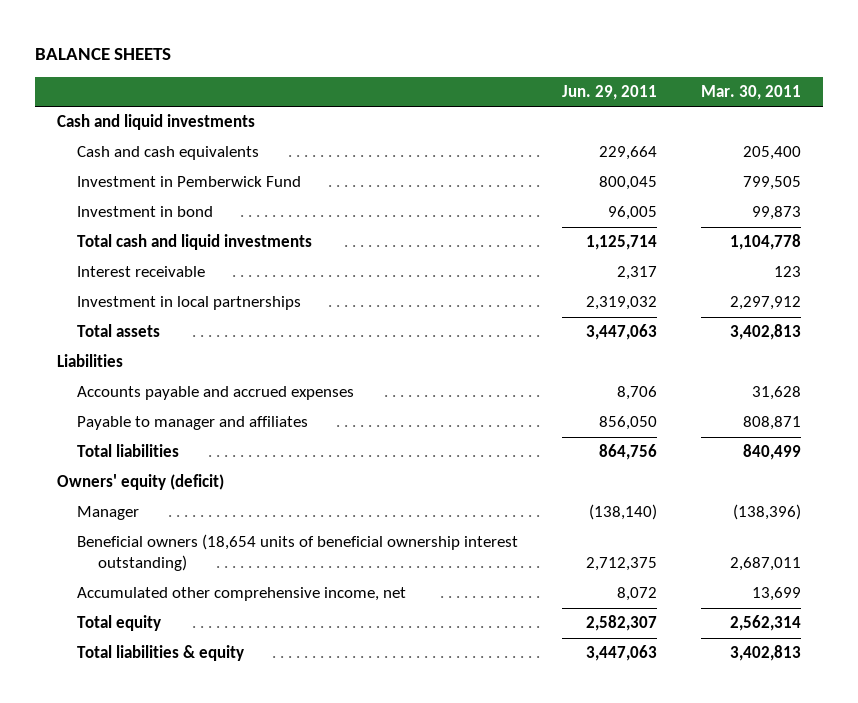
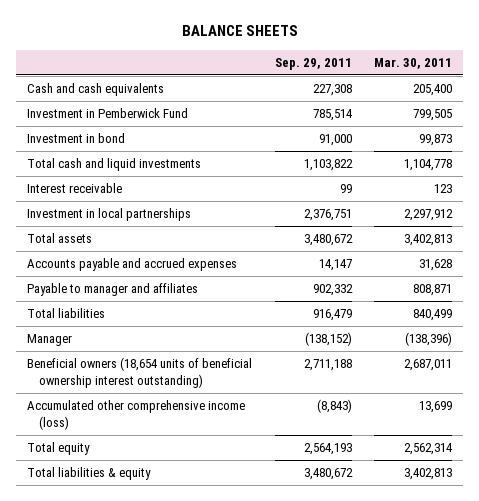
- | Jun. 29, 2011 | Mar. 30, 2011
+ | Sep. 29, 2011 | Mar. 30, 2011
- Cash and liquid investments
- Liabilities
- Owners' equity (deficit)
- Accumulated other comprehensive income, net | 8,072 | 13,699
+ Accumulated other comprehensive income (loss) | (8,843) | 13,699

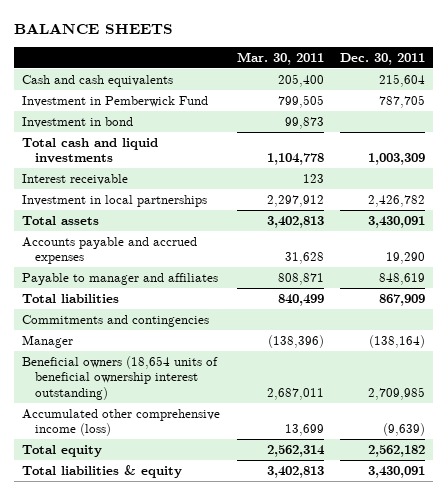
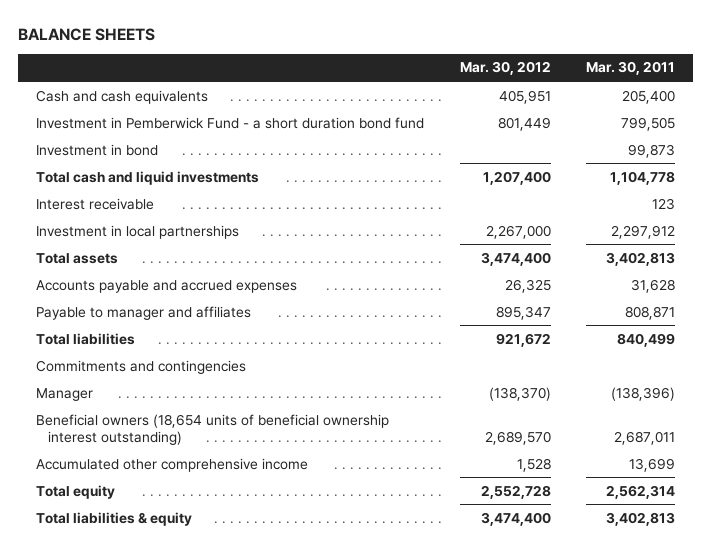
- | Mar. 30, 2011 | Dec. 30, 2011
+ | Mar. 30, 2012 | Mar. 30, 2011
- Investment in Pemberwick Fund | 799,505 | 787,705
+ Investment in Pemberwick Fund - a short duration bond fund | 801,449 | 799,505
- Accumulated other comprehensive income (loss) | 13,699 | (9,639)
+ Accumulated other comprehensive income | 1,528 | 13,699

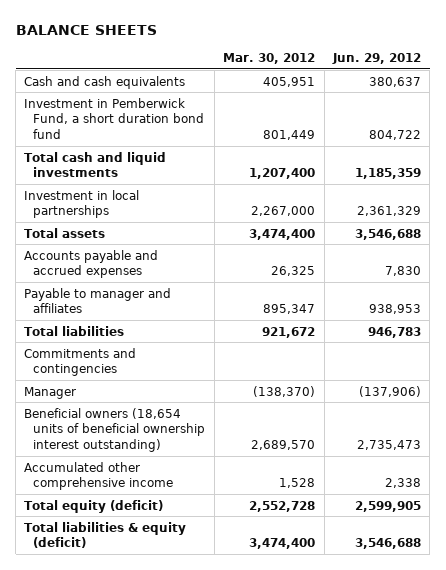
- | Mar. 30, 2012 | Mar. 30, 2011
+ | Mar. 30, 2012 | Jun. 29, 2012
- Investment in Pemberwick Fund - a short duration bond fund | 801,449 | 799,505
- Investment in bond | | 99,873
+ Investment in Pemberwick Fund, a short duration bond fund | 801,449 | 804,722
- Interest receivable | | 123
- Total equity | 2,552,728 | 2,562,314
- Total liabilities & equity | 3,474,400 | 3,402,813
+ Total equity (deficit) | 2,552,728 | 2,599,905
+ Total liabilities & equity (deficit) | 3,474,400 | 3,546,688

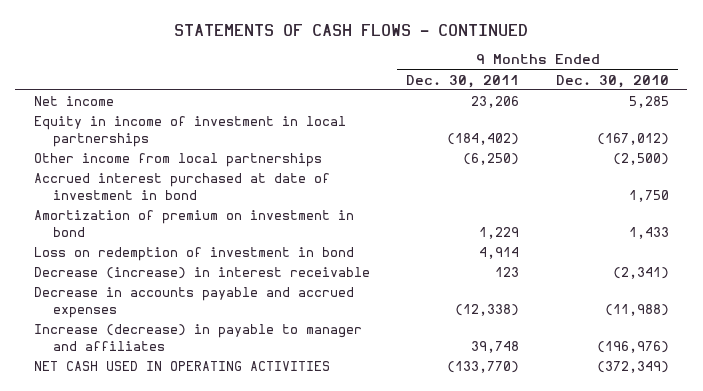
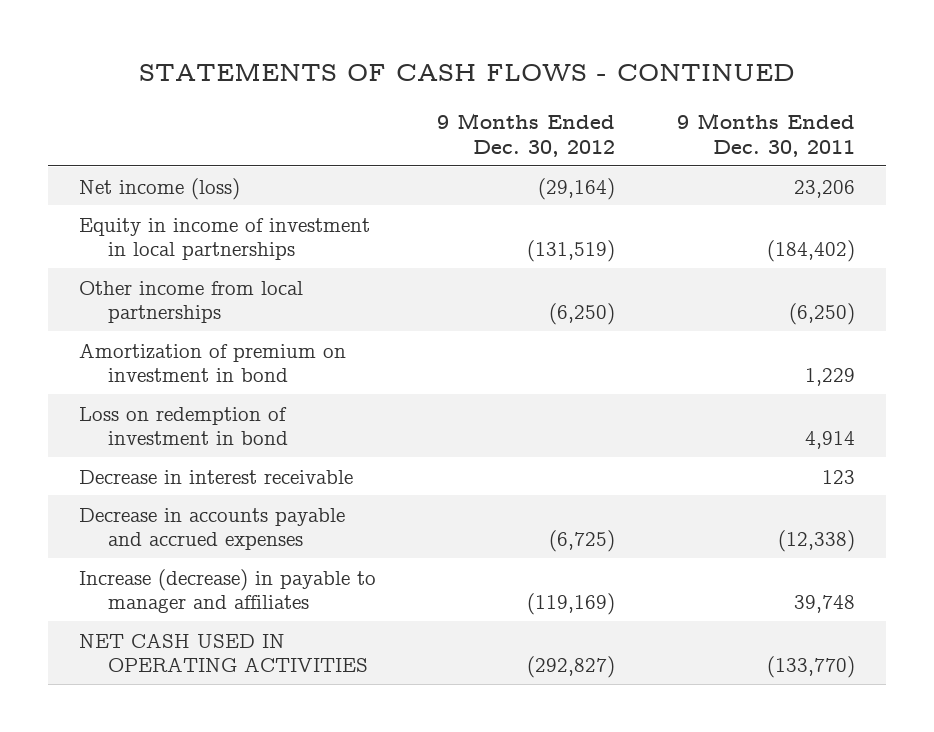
- | 9 Months Ended Dec. 30, 2011 | 9 Months Ended Dec. 30, 2010
+ | 9 Months Ended Dec. 30, 2012 | 9 Months Ended Dec. 30, 2011
- Net income | 23,206 | 5,285
+ Net income (loss) | (29,164) | 23,206
- Accrued interest purchased at date of investment in bond | | 1,750
- Decrease (increase) in interest receivable | 123 | (2,341)
+ Decrease in interest receivable | | 123

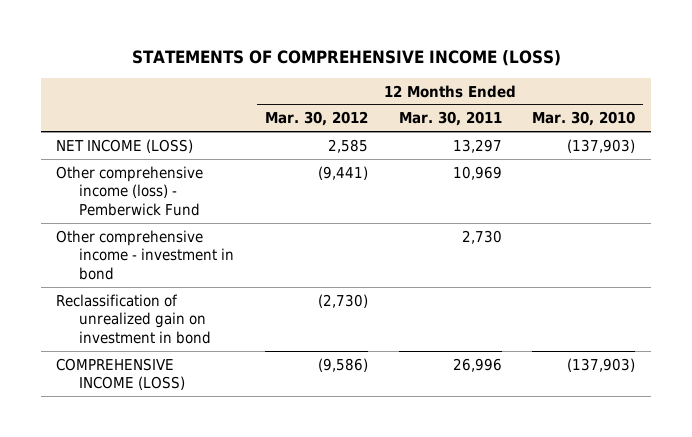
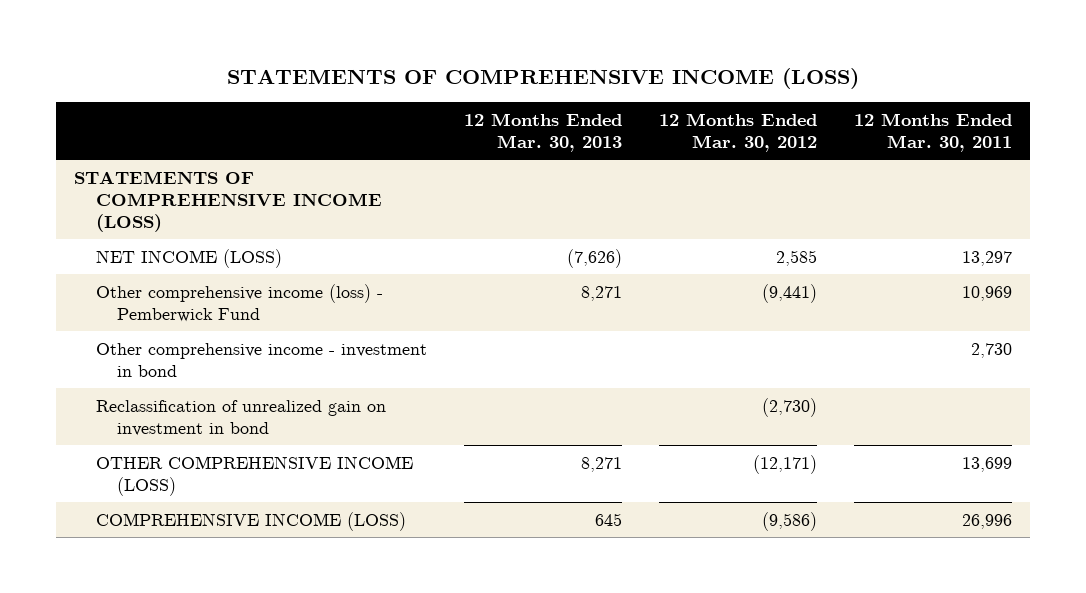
- | 12 Months Ended Mar. 30, 2012 | 12 Months Ended Mar. 30, 2011 | 12 Months Ended Mar. 30, 2010
+ | 12 Months Ended Mar. 30, 2013 | 12 Months Ended Mar. 30, 2012 | 12 Months Ended Mar. 30, 2011
+ STATEMENTS OF COMPREHENSIVE INCOME (LOSS)
+ OTHER COMPREHENSIVE INCOME (LOSS) | 8,271 | (12,171) | 13,699

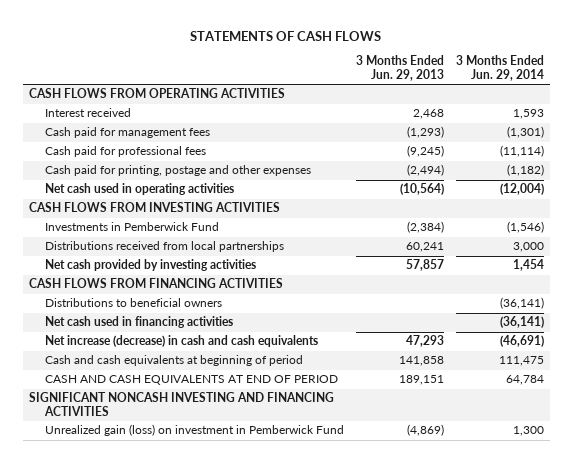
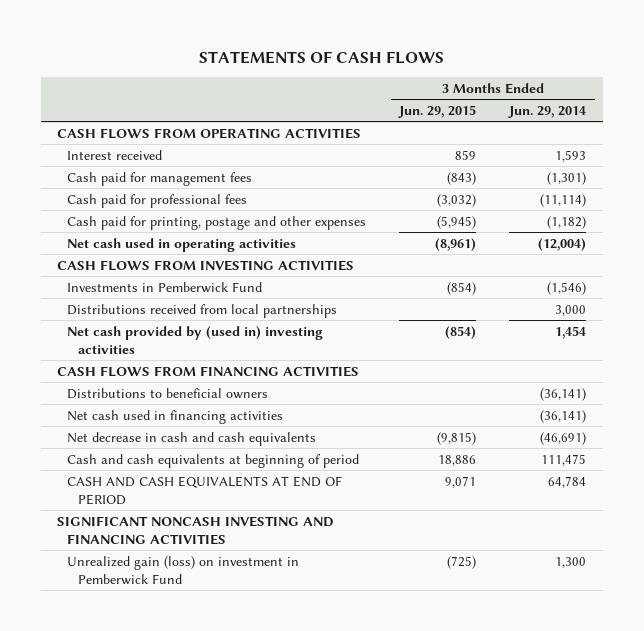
- | 3 Months Ended Jun. 29, 2013 | 3 Months Ended Jun. 29, 2014
+ | 3 Months Ended Jun. 29, 2015 | 3 Months Ended Jun. 29, 2014
- Net cash provided by investing activities | 57,857 | 1,454
+ Net cash provided by (used in) investing activities | (854) | 1,454
- Net increase (decrease) in cash and cash equivalents | 47,293 | (46,691)
+ Net decrease in cash and cash equivalents | (9,815) | (46,691)

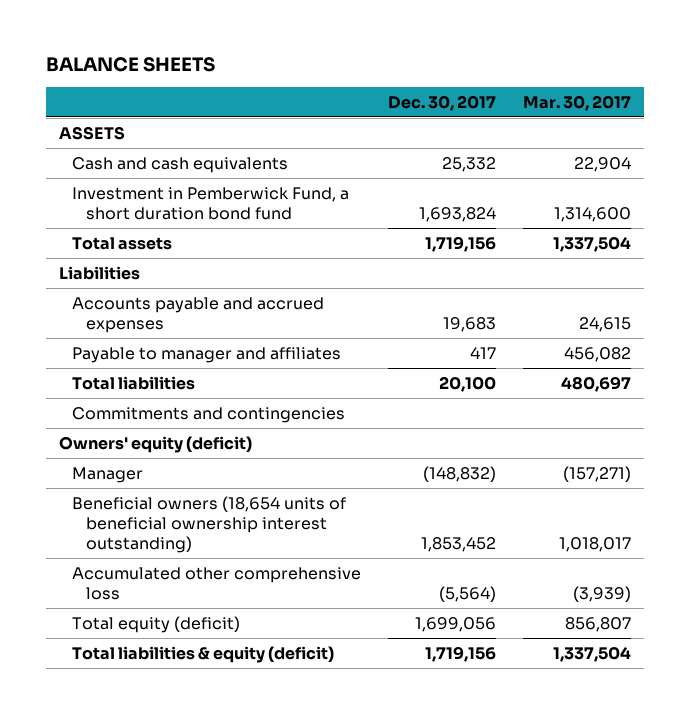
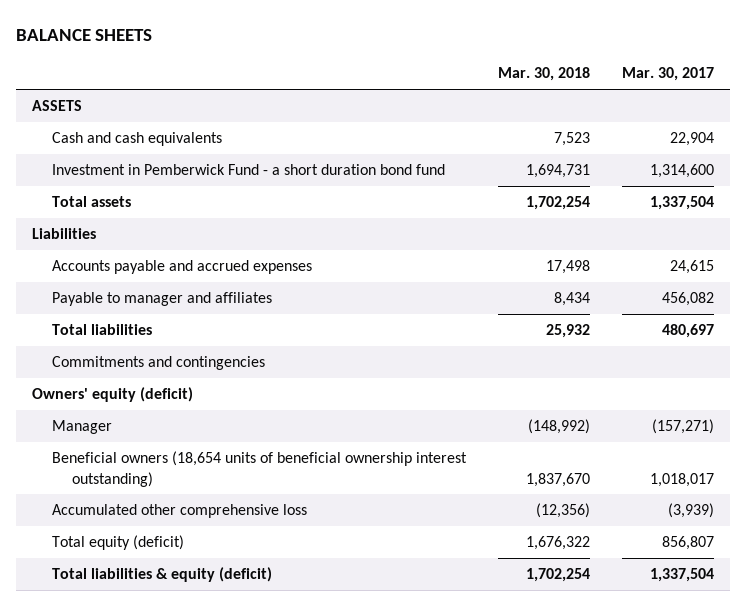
- | Dec. 30, 2017 | Mar. 30, 2017
+ | Mar. 30, 2018 | Mar. 30, 2017
- Investment in Pemberwick Fund, a short duration bond fund | 1,693,824 | 1,314,600
+ Investment in Pemberwick Fund - a short duration bond fund | 1,694,731 | 1,314,600

